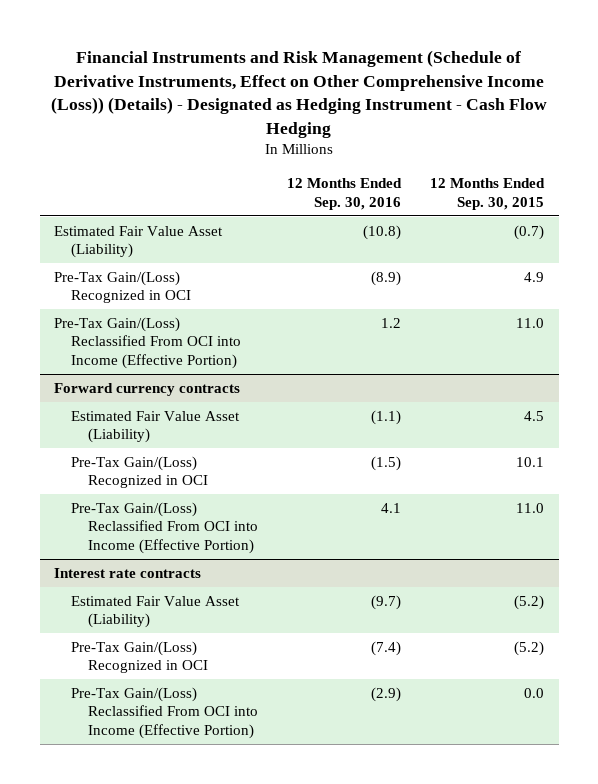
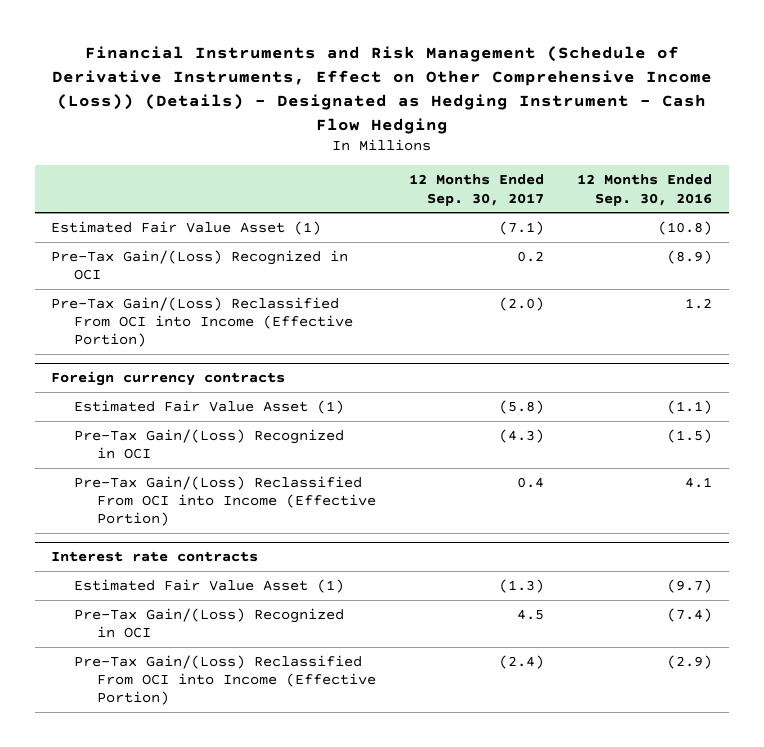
- | 12 Months Ended Sep. 30, 2016 | 12 Months Ended Sep. 30, 2015
+ | 12 Months Ended Sep. 30, 2017 | 12 Months Ended Sep. 30, 2016
- Estimated Fair Value Asset (Liability) | (10.8) | (0.7)
+ Estimated Fair Value Asset (1) | (7.1) | (10.8)
- Forward currency contracts
- Estimated Fair Value Asset (Liability) | (1.1) | 4.5
+ Foreign currency contracts
+ Estimated Fair Value Asset (1) | (5.8) | (1.1)
@ Interest rate contracts
- Estimated Fair Value Asset (Liability) | (9.7) | (5.2)
+ Estimated Fair Value Asset (1) | (1.3) | (9.7)

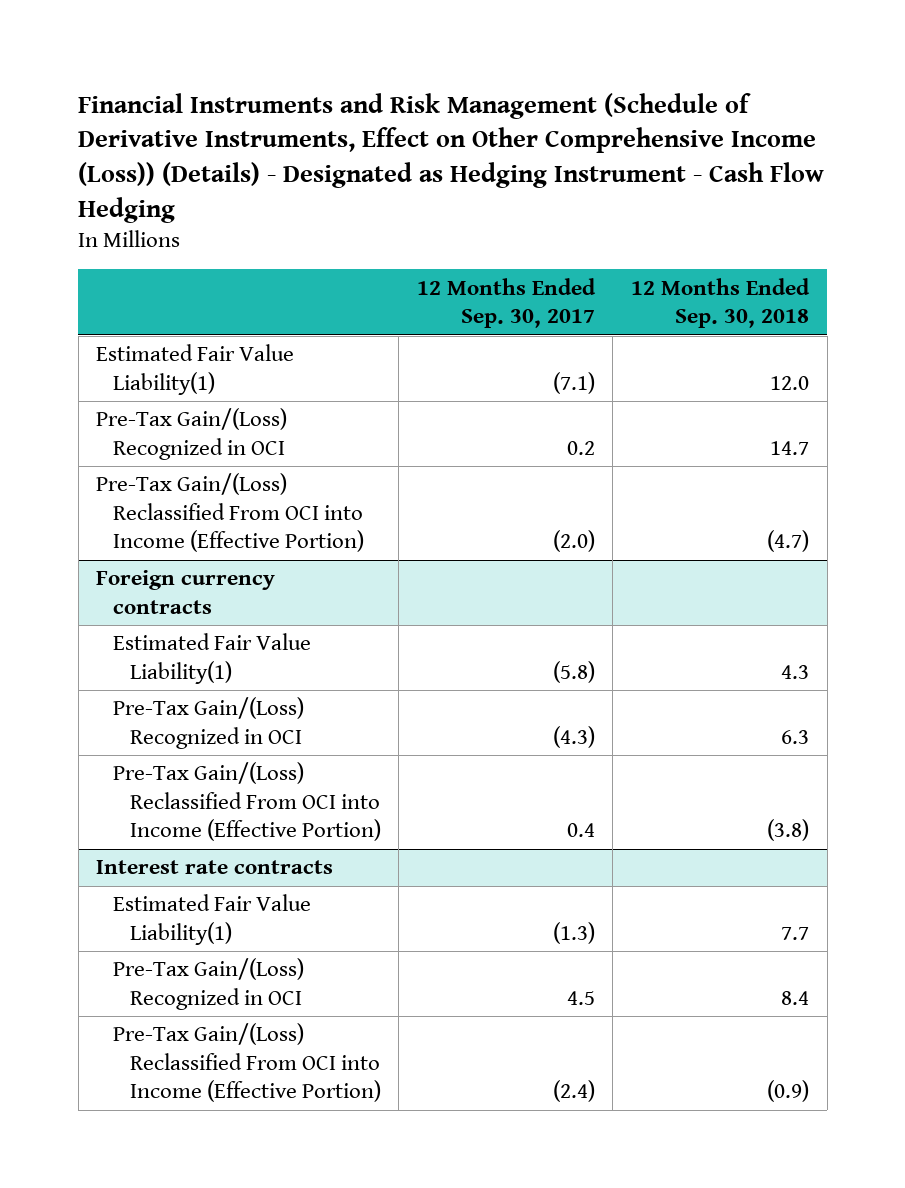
- | 12 Months Ended Sep. 30, 2017 | 12 Months Ended Sep. 30, 2016
+ | 12 Months Ended Sep. 30, 2017 | 12 Months Ended Sep. 30, 2018
- Estimated Fair Value Asset (1) | (7.1) | (10.8)
+ Estimated Fair Value Liability(1) | (7.1) | 12.0
@ Foreign currency contracts
- Estimated Fair Value Asset (1) | (5.8) | (1.1)
+ Estimated Fair Value Liability(1) | (5.8) | 4.3
@ Interest rate contracts
- Estimated Fair Value Asset (1) | (1.3) | (9.7)
+ Estimated Fair Value Liability(1) | (1.3) | 7.7

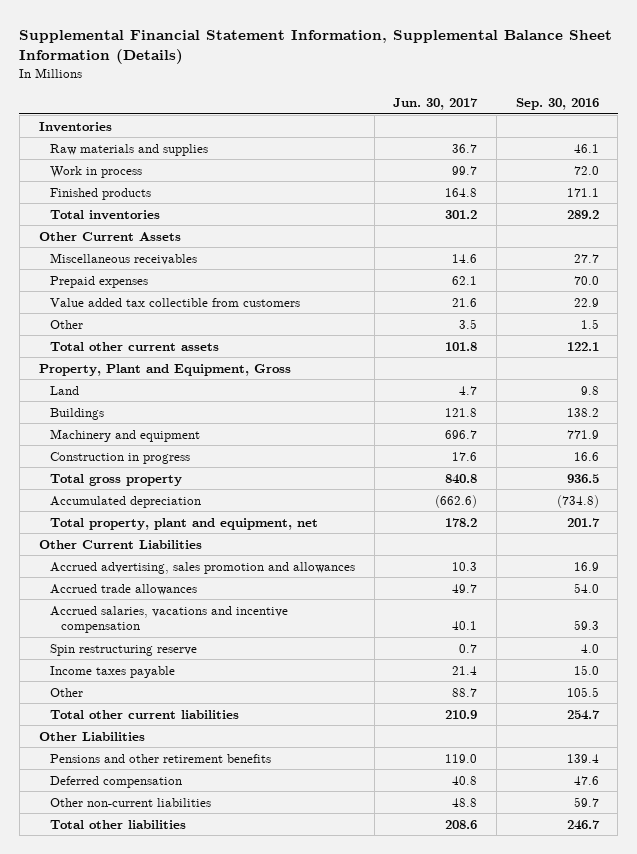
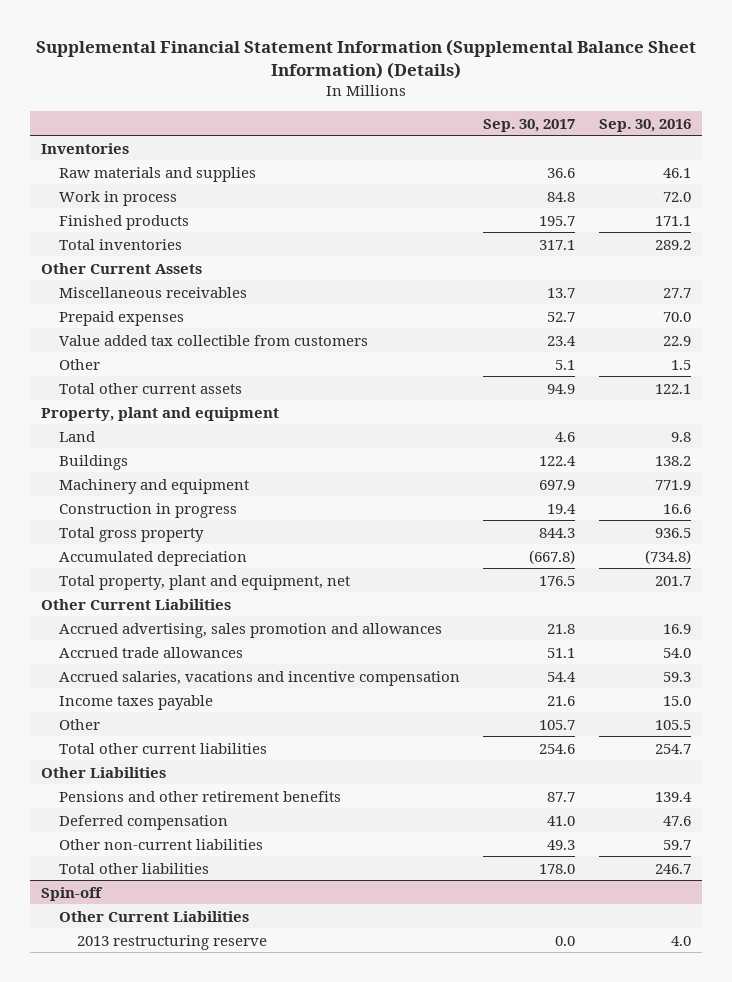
- Supplemental Financial Statement Information, Supplemental Balance Sheet Information (Details)
+ Supplemental Financial Statement Information (Supplemental Balance Sheet Information) (Details)
- | Jun. 30, 2017 | Sep. 30, 2016
+ | Sep. 30, 2017 | Sep. 30, 2016
- Property, Plant and Equipment, Gross
+ Property, plant and equipment
- Spin restructuring reserve | 0.7 | 4.0
+ Spin-off
+ Other Current Liabilities
+ 2013 restructuring reserve | 0.0 | 4.0

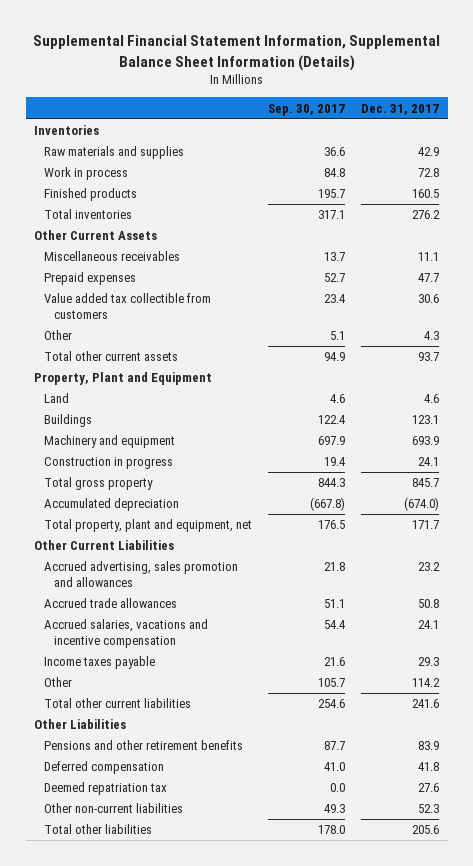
- Supplemental Financial Statement Information (Supplemental Balance Sheet Information) (Details)
+ Supplemental Financial Statement Information, Supplemental Balance Sheet Information (Details)
- | Sep. 30, 2017 | Sep. 30, 2016
+ | Sep. 30, 2017 | Dec. 31, 2017
- Property, plant and equipment
+ Property, Plant and Equipment
+ Deemed repatriation tax | 0.0 | 27.6
- Spin-off
- Other Current Liabilities
- 2013 restructuring reserve | 0.0 | 4.0

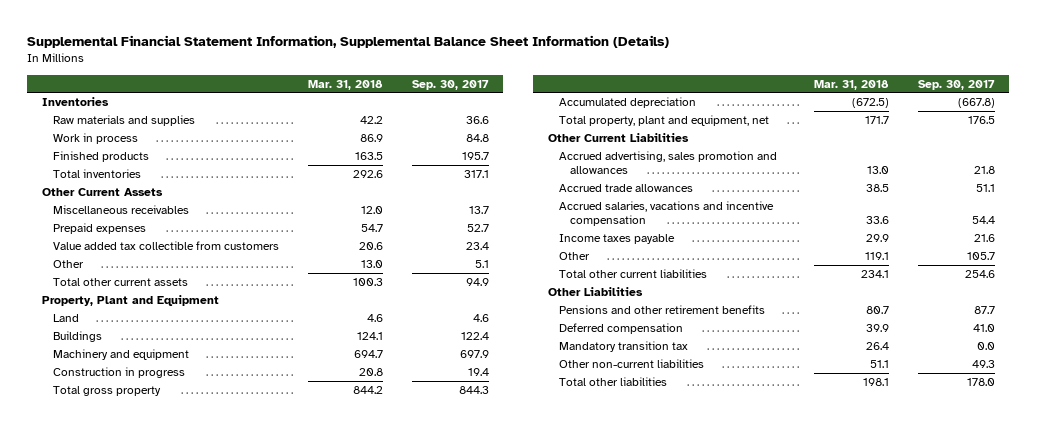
- | Sep. 30, 2017 | Dec. 31, 2017
+ | Mar. 31, 2018 | Sep. 30, 2017
- Deemed repatriation tax | 0.0 | 27.6
+ Mandatory transition tax | 26.4 | 0.0

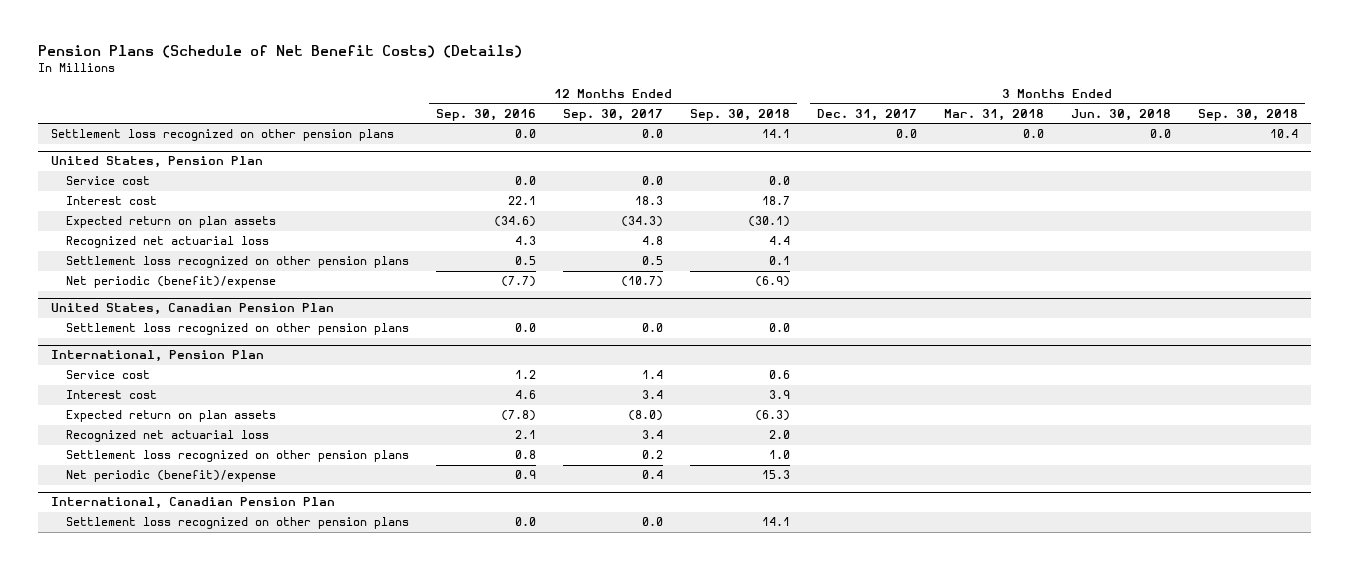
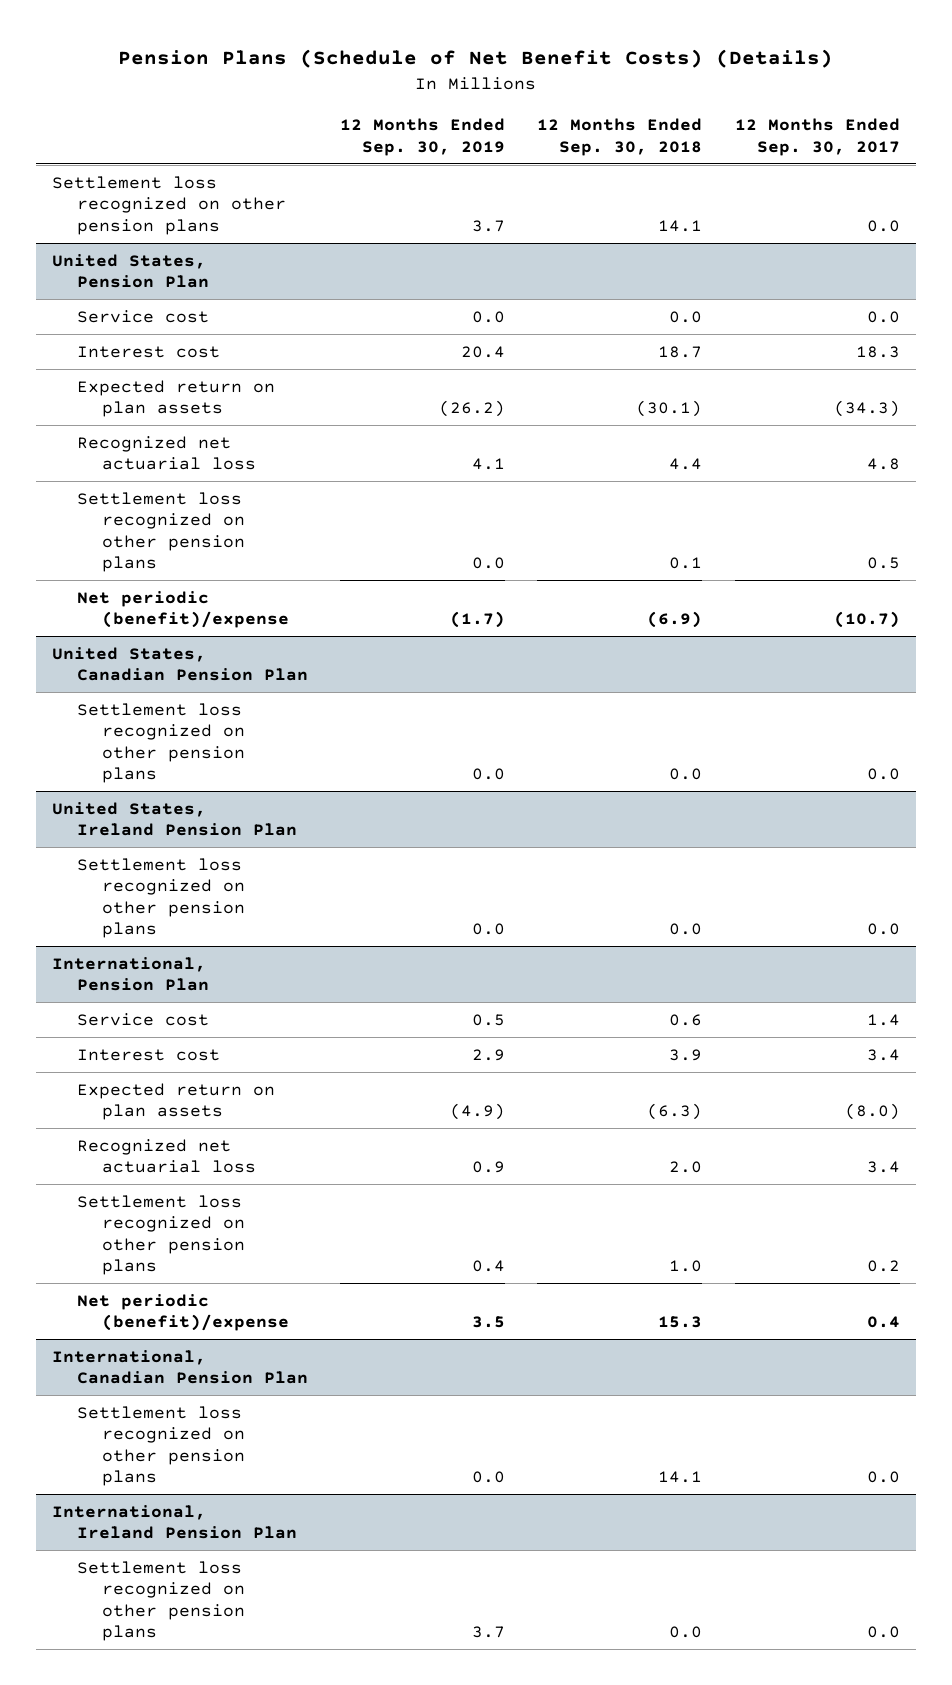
- | 12 Months Ended Sep. 30, 2016 | 12 Months Ended Sep. 30, 2017 | 12 Months Ended Sep. 30, 2018 | 3 Months Ended Dec. 31, 2017 | 3 Months Ended Mar. 31, 2018 | 3 Months Ended Jun. 30, 2018 | 3 Months Ended Sep. 30, 2018
+ | 12 Months Ended Sep. 30, 2019 | 12 Months Ended Sep. 30, 2018 | 12 Months Ended Sep. 30, 2017
+ United States, Ireland Pension Plan
+ Settlement loss recognized on other pension plans | 0.0 | 0.0 | 0.0
+ International, Ireland Pension Plan
+ Settlement loss recognized on other pension plans | 3.7 | 0.0 | 0.0

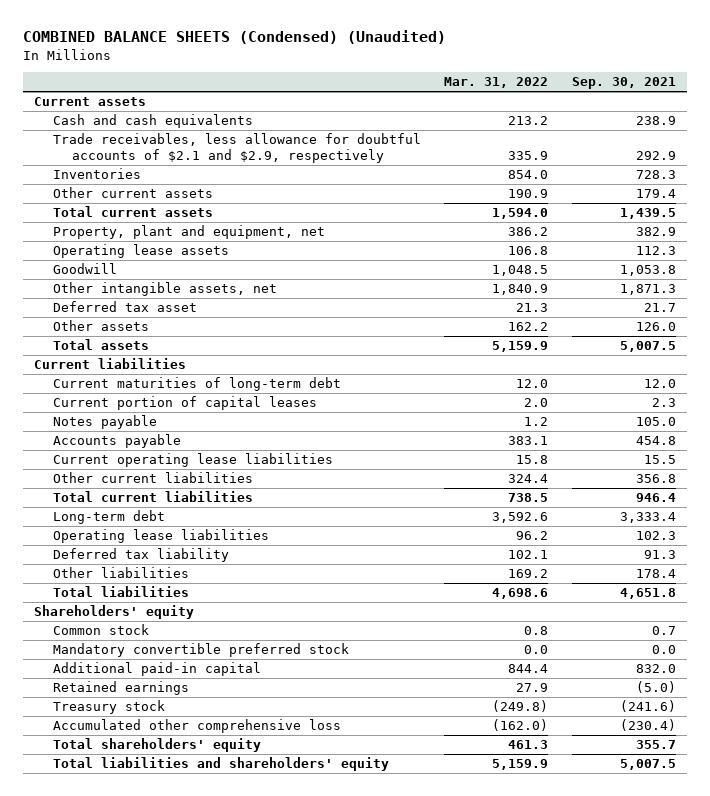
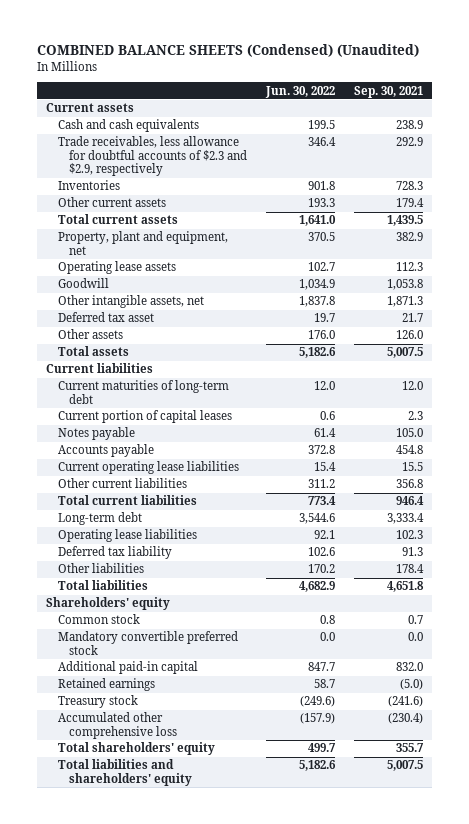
- | Mar. 31, 2022 | Sep. 30, 2021
+ | Jun. 30, 2022 | Sep. 30, 2021
- Trade receivables, less allowance for doubtful accounts of $2.1 and $2.9, respectively | 335.9 | 292.9
+ Trade receivables, less allowance for doubtful accounts of $2.3 and $2.9, respectively | 346.4 | 292.9

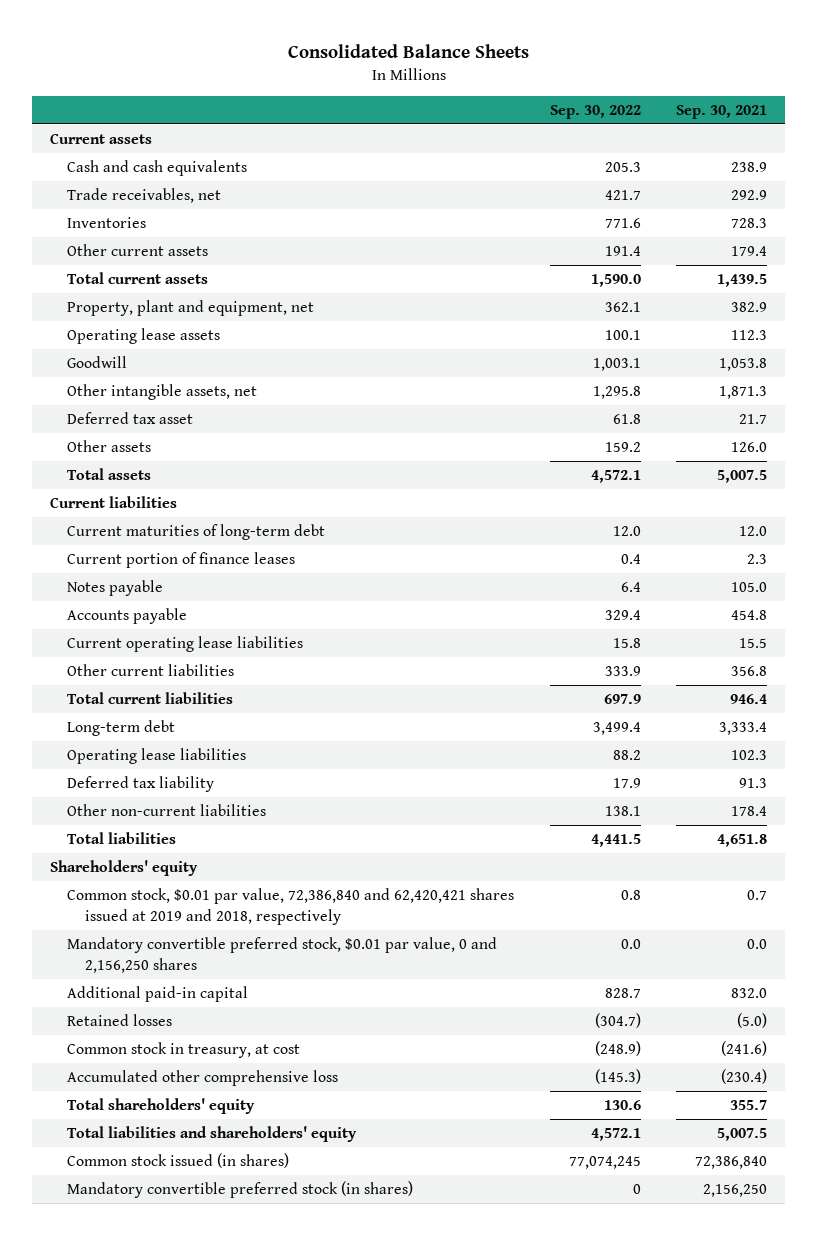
- COMBINED BALANCE SHEETS (Condensed) (Unaudited)
+ Consolidated Balance Sheets
- | Jun. 30, 2022 | Sep. 30, 2021
+ | Sep. 30, 2022 | Sep. 30, 2021
- Trade receivables, less allowance for doubtful accounts of $2.3 and $2.9, respectively | 346.4 | 292.9
+ Trade receivables, net | 421.7 | 292.9
- Current portion of capital leases | 0.6 | 2.3
+ Current portion of finance leases | 0.4 | 2.3
- Other liabilities | 170.2 | 178.4
+ Other non-current liabilities | 138.1 | 178.4
- Common stock | 0.8 | 0.7
- Mandatory convertible preferred stock | 0.0 | 0.0
+ Common stock, $0.01 par value, 72,386,840 and 62,420,421 shares issued at 2019 and 2018, respectively | 0.8 | 0.7
+ Mandatory convertible preferred stock, $0.01 par value, 0 and 2,156,250 shares | 0.0 | 0.0
- Retained earnings | 58.7 | (5.0)
- Treasury stock | (249.6) | (241.6)
+ Retained losses | (304.7) | (5.0)
+ Common stock in treasury, at cost | (248.9) | (241.6)
+ Common stock issued (in shares) | 77,074,245 | 72,386,840
+ Mandatory convertible preferred stock (in shares) | 0 | 2,156,250

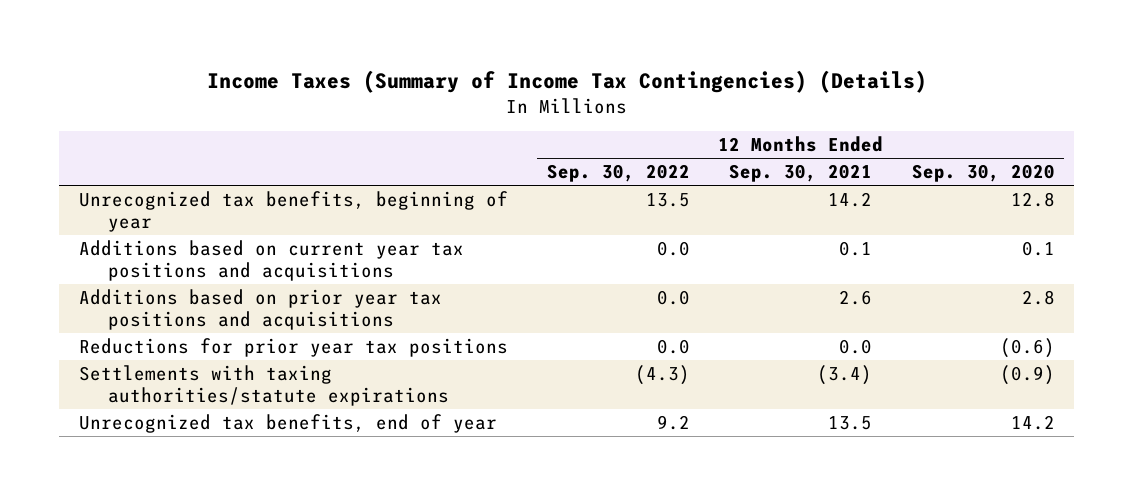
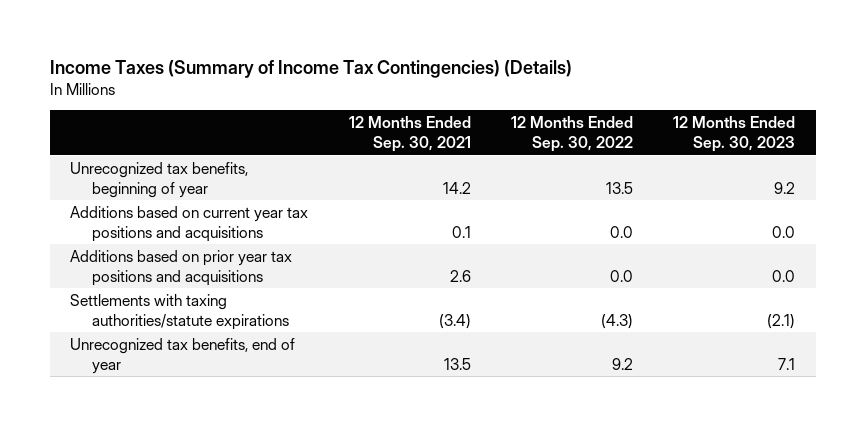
- | 12 Months Ended Sep. 30, 2022 | 12 Months Ended Sep. 30, 2021 | 12 Months Ended Sep. 30, 2020
+ | 12 Months Ended Sep. 30, 2021 | 12 Months Ended Sep. 30, 2022 | 12 Months Ended Sep. 30, 2023
- Reductions for prior year tax positions | 0.0 | 0.0 | (0.6)

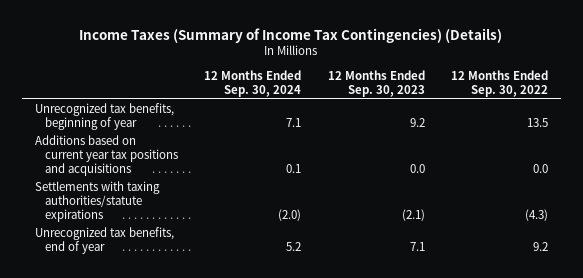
- | 12 Months Ended Sep. 30, 2021 | 12 Months Ended Sep. 30, 2022 | 12 Months Ended Sep. 30, 2023
+ | 12 Months Ended Sep. 30, 2024 | 12 Months Ended Sep. 30, 2023 | 12 Months Ended Sep. 30, 2022
- Additions based on prior year tax positions and acquisitions | 2.6 | 0.0 | 0.0

